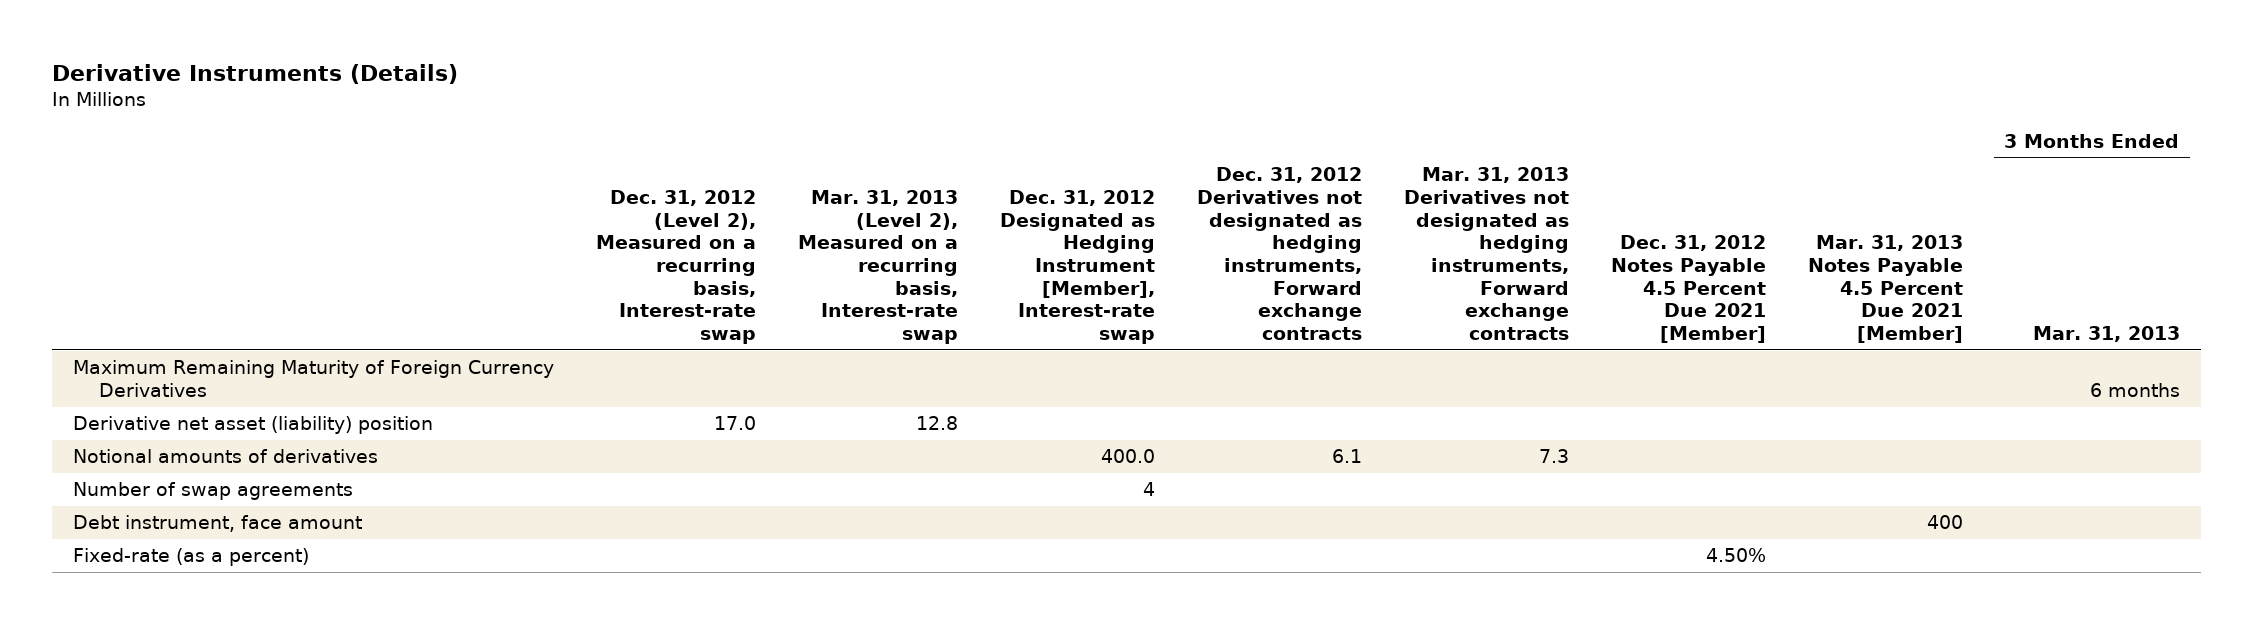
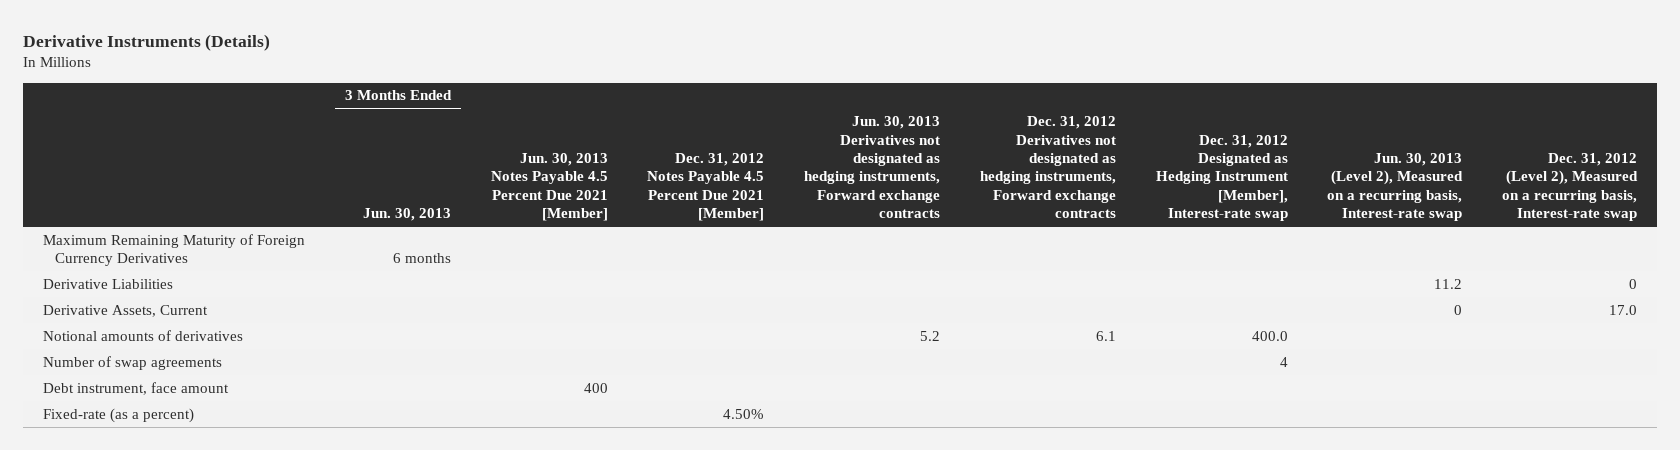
- | Dec. 31, 2012 (Level 2), Measured on a recurring basis, Interest-rate swap | Mar. 31, 2013 (Level 2), Measured on a recurring basis, Interest-rate swap | Dec. 31, 2012 Designated as Hedging Instrument [Member], Interest-rate swap | Dec. 31, 2012 Derivatives not designated as hedging instruments, Forward exchange contracts | Mar. 31, 2013 Derivatives not designated as hedging instruments, Forward exchange contracts | Dec. 31, 2012 Notes Payable 4.5 Percent Due 2021 [Member] | Mar. 31, 2013 Notes Payable 4.5 Percent Due 2021 [Member] | 3 Months Ended Mar. 31, 2013
+ | 3 Months Ended Jun. 30, 2013 | Jun. 30, 2013 Notes Payable 4.5 Percent Due 2021 [Member] | Dec. 31, 2012 Notes Payable 4.5 Percent Due 2021 [Member] | Jun. 30, 2013 Derivatives not designated as hedging instruments, Forward exchange contracts | Dec. 31, 2012 Derivatives not designated as hedging instruments, Forward exchange contracts | Dec. 31, 2012 Designated as Hedging Instrument [Member], Interest-rate swap | Jun. 30, 2013 (Level 2), Measured on a recurring basis, Interest-rate swap | Dec. 31, 2012 (Level 2), Measured on a recurring basis, Interest-rate swap
- Derivative net asset (liability) position | 17.0 | 12.8 | | | | | |
+ Derivative Liabilities | | | | | | | 11.2 | 0
+ Derivative Assets, Current | | | | | | | 0 | 17.0

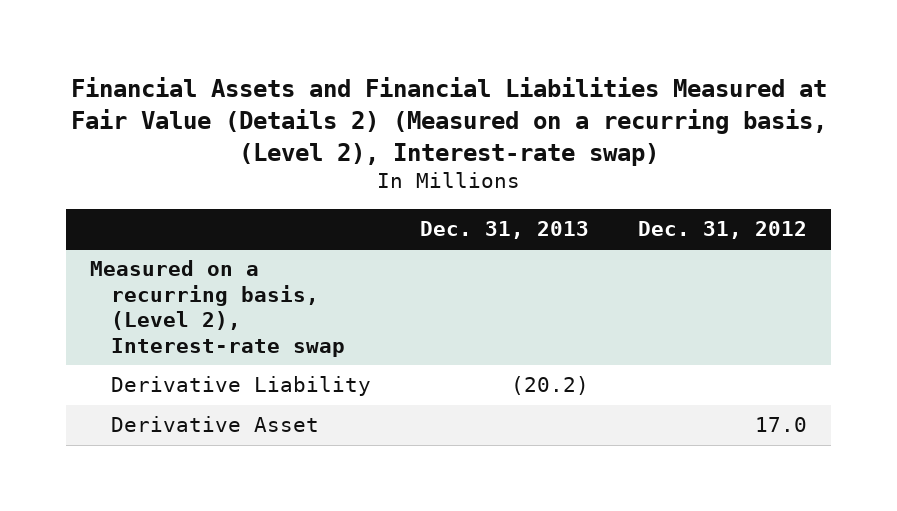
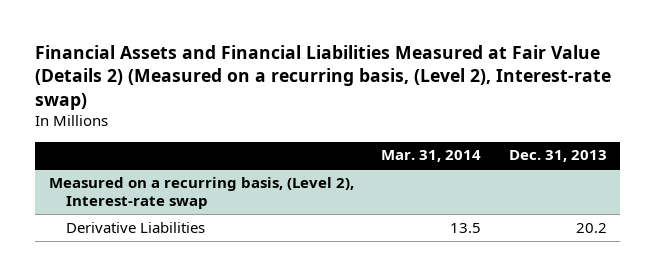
- | Dec. 31, 2013 | Dec. 31, 2012
+ | Mar. 31, 2014 | Dec. 31, 2013
@ Measured on a recurring basis, (Level 2), Interest-rate swap
- Derivative Liability | (20.2) |
- Derivative Asset | | 17.0
+ Derivative Liabilities | 13.5 | 20.2

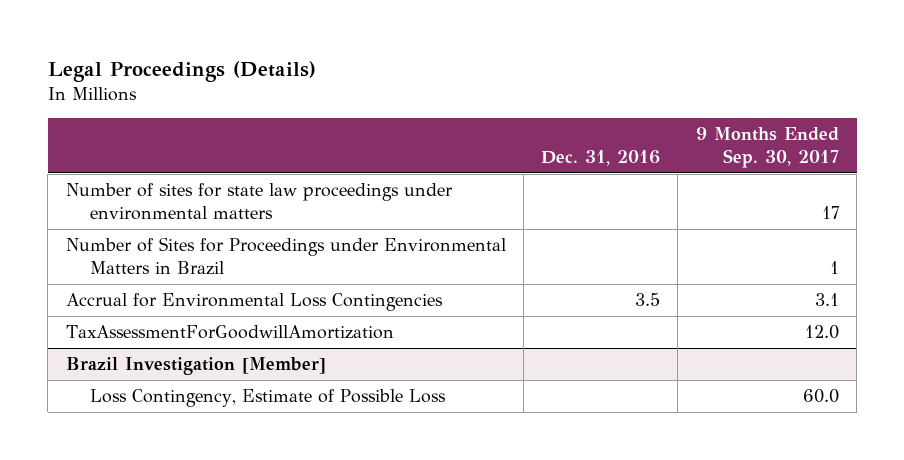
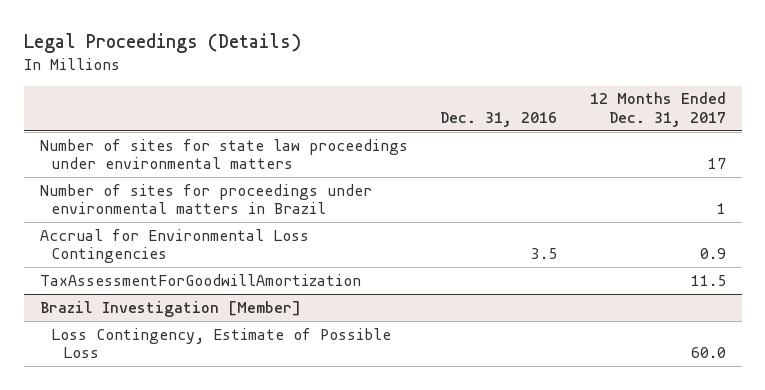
- | Dec. 31, 2016 | 9 Months Ended Sep. 30, 2017
+ | Dec. 31, 2016 | 12 Months Ended Dec. 31, 2017
- Number of Sites for Proceedings under Environmental Matters in Brazil | | 1
+ Number of sites for proceedings under environmental matters in Brazil | | 1

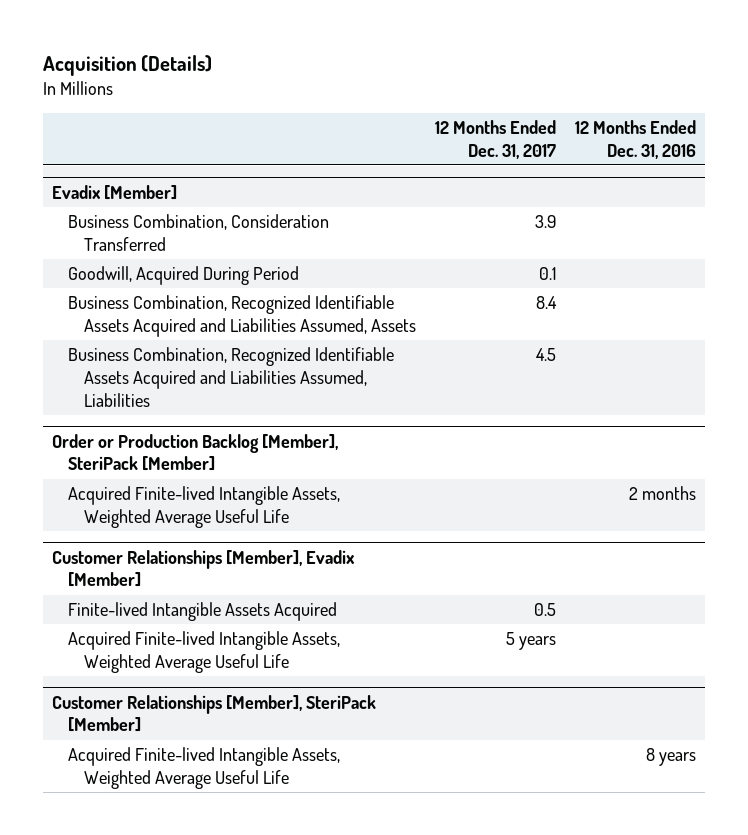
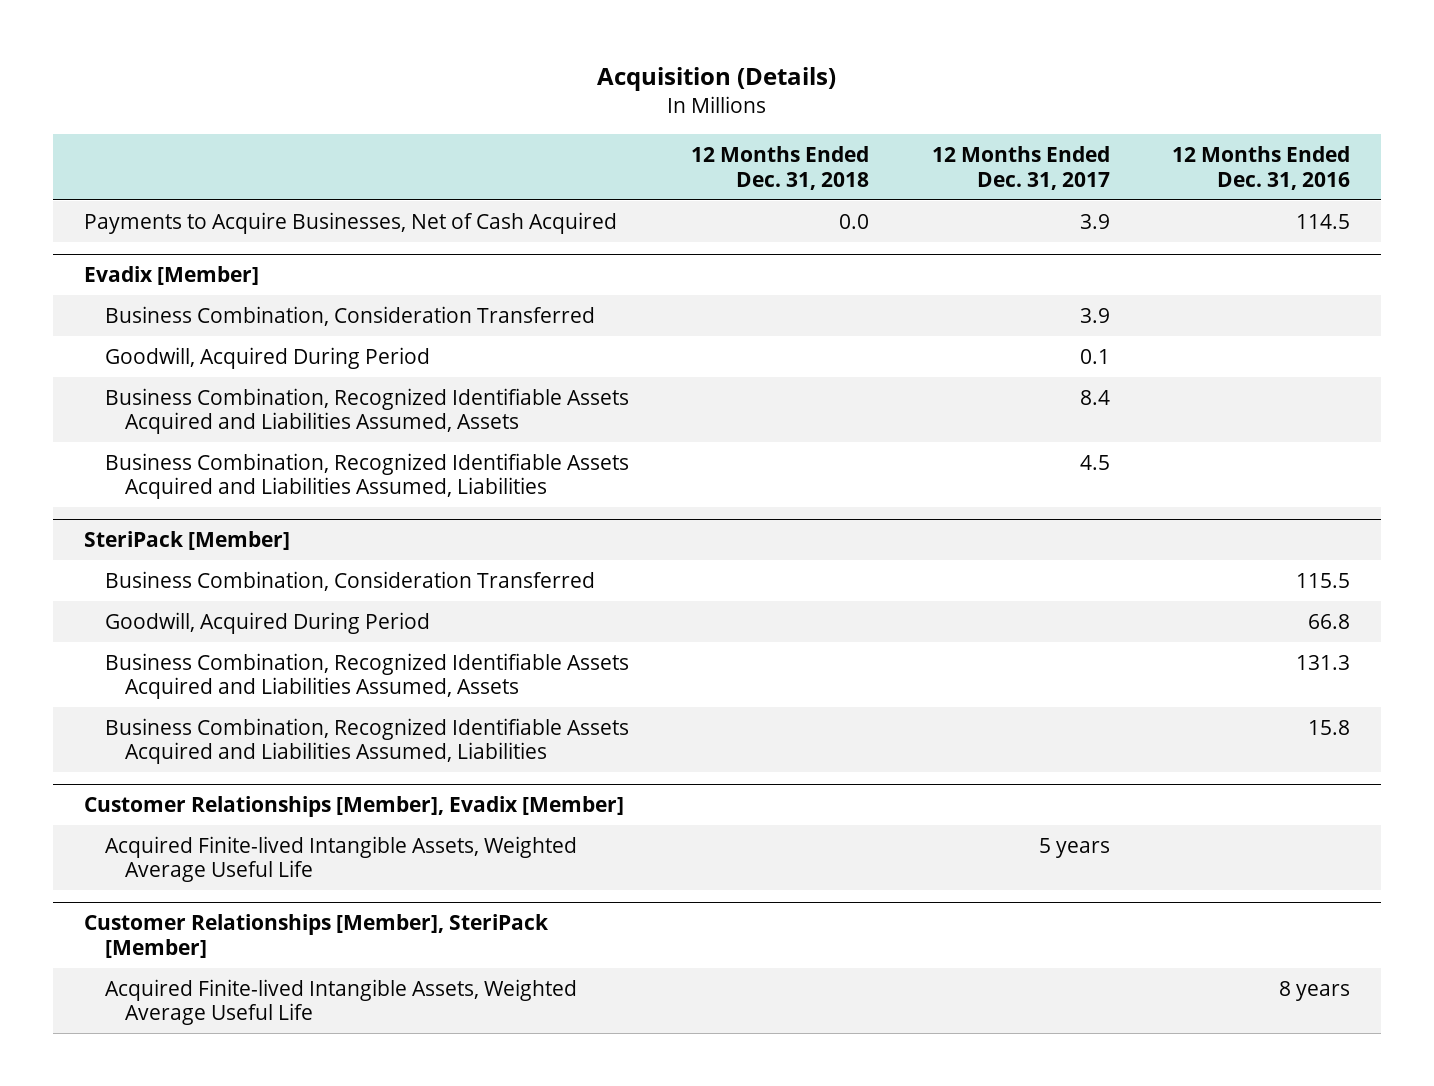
- | 12 Months Ended Dec. 31, 2017 | 12 Months Ended Dec. 31, 2016
+ | 12 Months Ended Dec. 31, 2018 | 12 Months Ended Dec. 31, 2017 | 12 Months Ended Dec. 31, 2016
+ Payments to Acquire Businesses, Net of Cash Acquired | 0.0 | 3.9 | 114.5
- Order or Production Backlog [Member], SteriPack [Member]
- Acquired Finite-lived Intangible Assets, Weighted Average Useful Life | | 2 months
+ SteriPack [Member]
+ Business Combination, Consideration Transferred | | | 115.5
+ Goodwill, Acquired During Period | | | 66.8
+ Business Combination, Recognized Identifiable Assets Acquired and Liabilities Assumed, Assets | | | 131.3
+ Business Combination, Recognized Identifiable Assets Acquired and Liabilities Assumed, Liabilities | | | 15.8
@ Customer Relationships [Member], Evadix [Member]
- Finite-lived Intangible Assets Acquired | 0.5 |

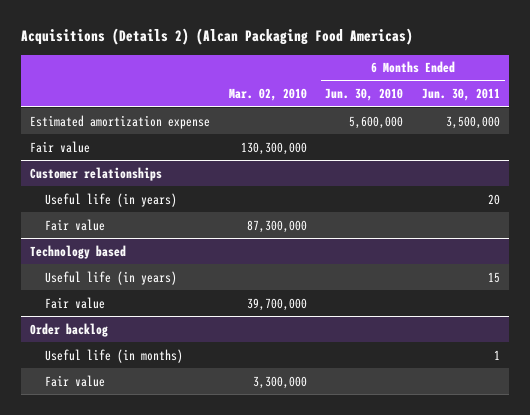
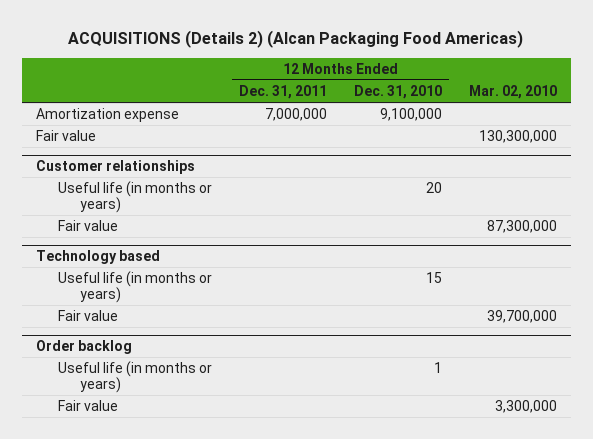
- Acquisitions (Details 2) (Alcan Packaging Food Americas)
+ ACQUISITIONS (Details 2) (Alcan Packaging Food Americas)
- | Mar. 02, 2010 | 6 Months Ended Jun. 30, 2010 | 6 Months Ended Jun. 30, 2011
+ | 12 Months Ended Dec. 31, 2011 | 12 Months Ended Dec. 31, 2010 | Mar. 02, 2010
- Estimated amortization expense | | 5,600,000 | 3,500,000
+ Amortization expense | 7,000,000 | 9,100,000 |
@ Customer relationships
- Useful life (in years) | | | 20
+ Useful life (in months or years) | | 20 |
@ Technology based
- Useful life (in years) | | | 15
+ Useful life (in months or years) | | 15 |
@ Order backlog
- Useful life (in months) | | | 1
+ Useful life (in months or years) | | 1 |

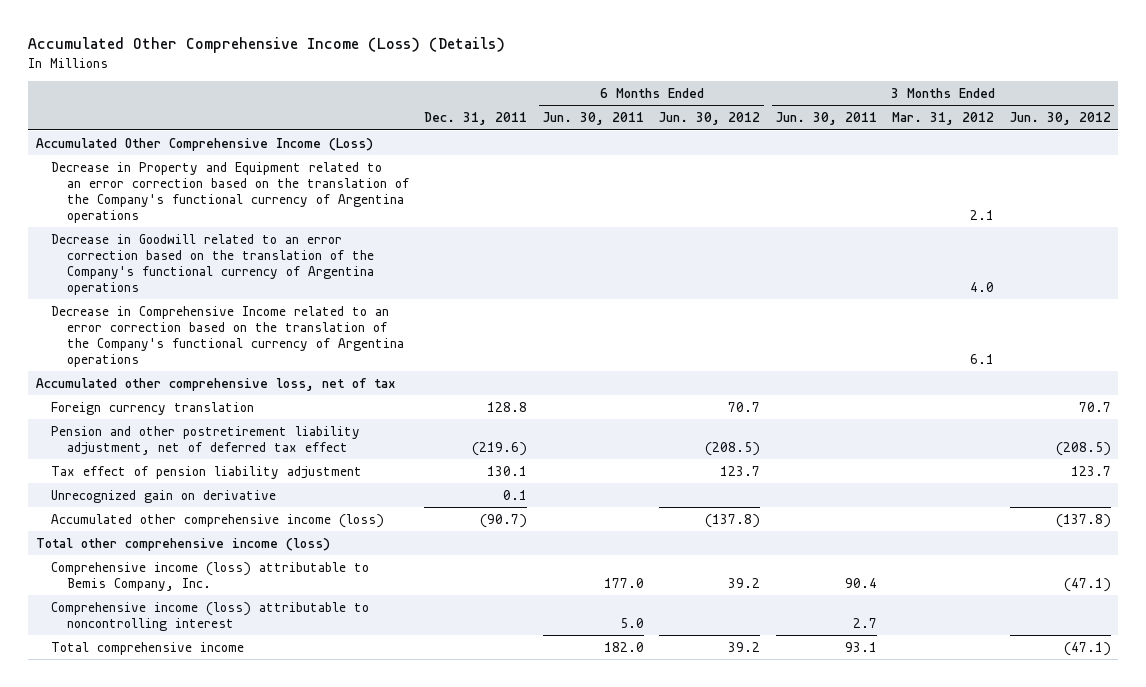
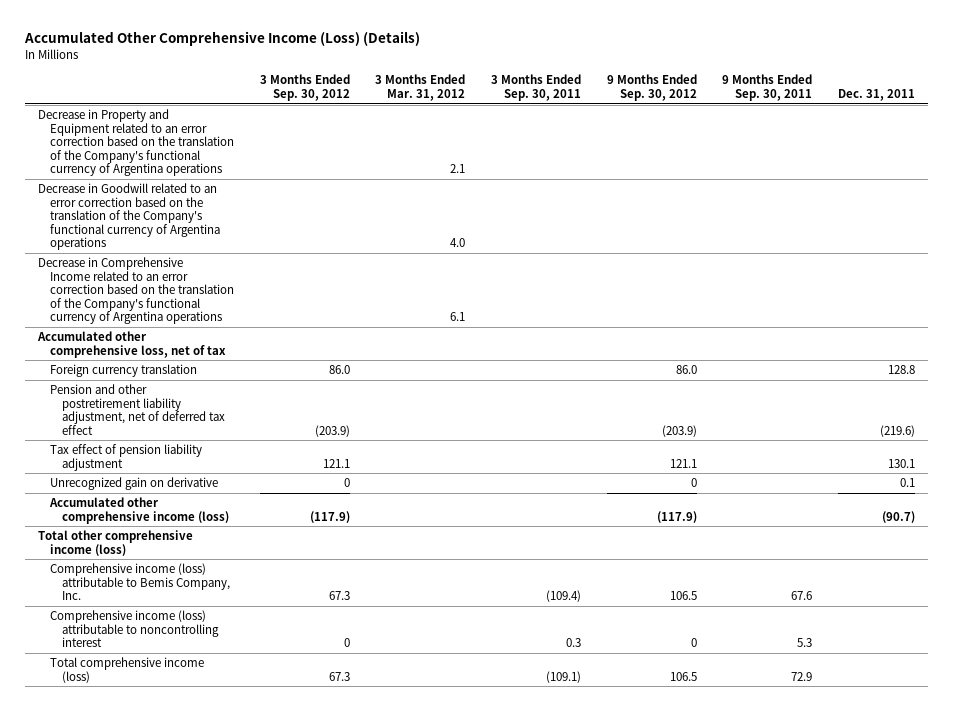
- | Dec. 31, 2011 | 6 Months Ended Jun. 30, 2011 | 6 Months Ended Jun. 30, 2012 | 3 Months Ended Jun. 30, 2011 | 3 Months Ended Mar. 31, 2012 | 3 Months Ended Jun. 30, 2012
+ | 3 Months Ended Sep. 30, 2012 | 3 Months Ended Mar. 31, 2012 | 3 Months Ended Sep. 30, 2011 | 9 Months Ended Sep. 30, 2012 | 9 Months Ended Sep. 30, 2011 | Dec. 31, 2011
- Accumulated Other Comprehensive Income (Loss)
- Total comprehensive income | | 182.0 | 39.2 | 93.1 | | (47.1)
+ Total comprehensive income (loss) | 67.3 | | (109.1) | 106.5 | 72.9 |

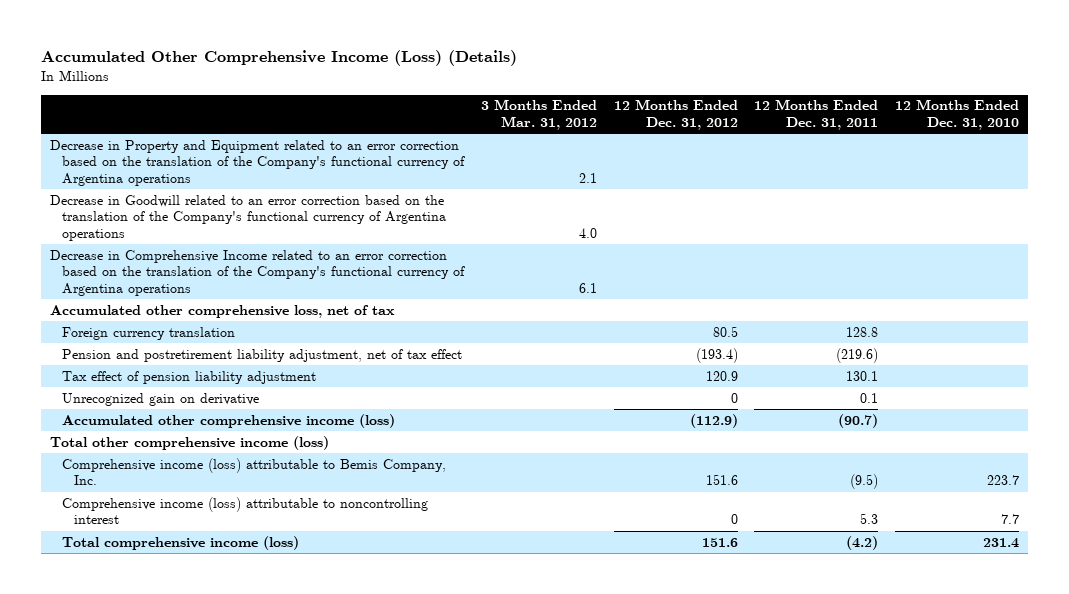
- | 3 Months Ended Sep. 30, 2012 | 3 Months Ended Mar. 31, 2012 | 3 Months Ended Sep. 30, 2011 | 9 Months Ended Sep. 30, 2012 | 9 Months Ended Sep. 30, 2011 | Dec. 31, 2011
+ | 3 Months Ended Mar. 31, 2012 | 12 Months Ended Dec. 31, 2012 | 12 Months Ended Dec. 31, 2011 | 12 Months Ended Dec. 31, 2010
- Pension and other postretirement liability adjustment, net of deferred tax effect | (203.9) | | | (203.9) | | (219.6)
+ Pension and postretirement liability adjustment, net of tax effect | | (193.4) | (219.6) |

